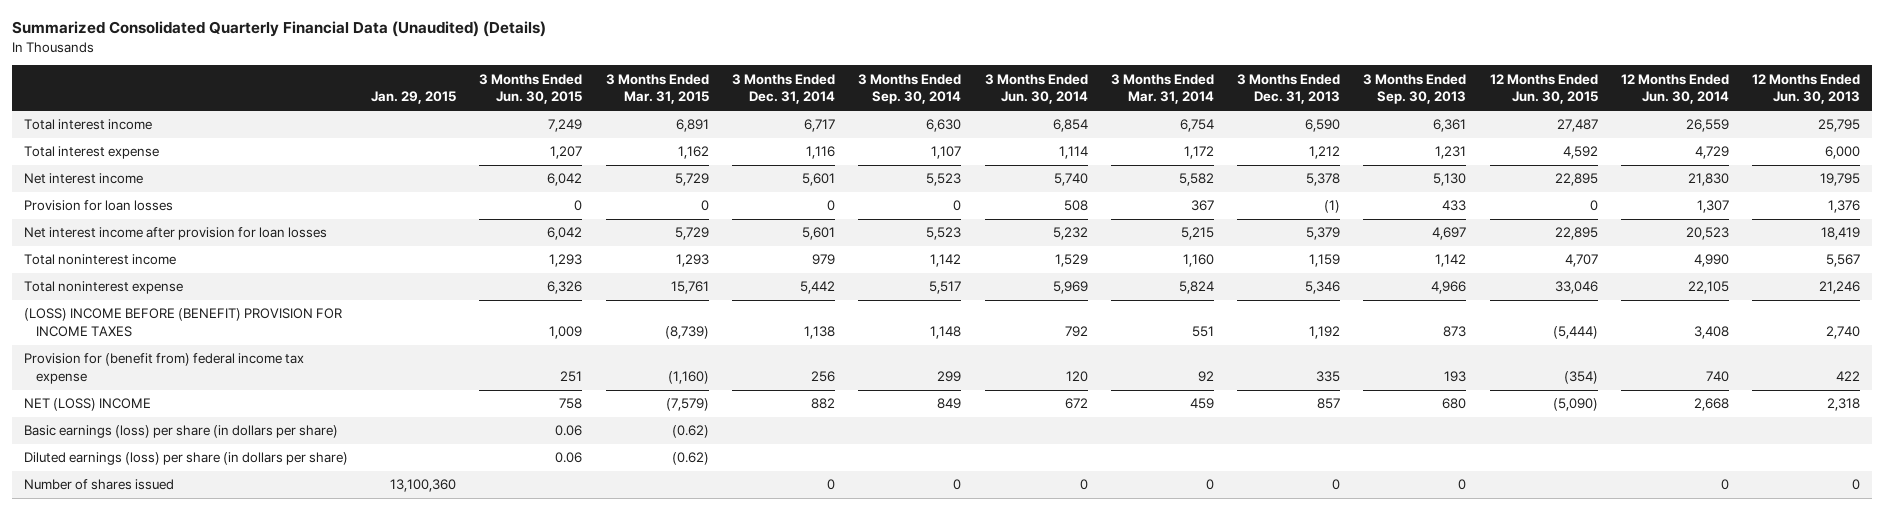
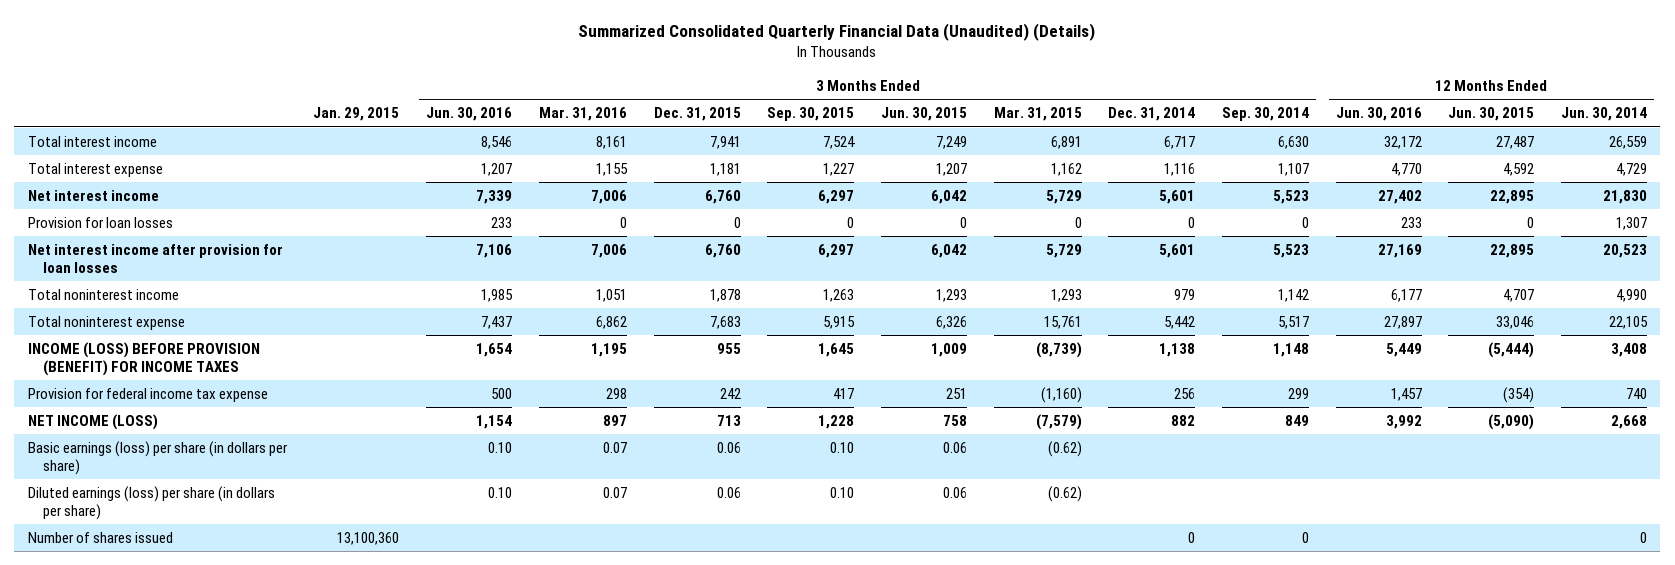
- | Jan. 29, 2015 | 3 Months Ended Jun. 30, 2015 | 3 Months Ended Mar. 31, 2015 | 3 Months Ended Dec. 31, 2014 | 3 Months Ended Sep. 30, 2014 | 3 Months Ended Jun. 30, 2014 | 3 Months Ended Mar. 31, 2014 | 3 Months Ended Dec. 31, 2013 | 3 Months Ended Sep. 30, 2013 | 12 Months Ended Jun. 30, 2015 | 12 Months Ended Jun. 30, 2014 | 12 Months Ended Jun. 30, 2013
+ | Jan. 29, 2015 | 3 Months Ended Jun. 30, 2016 | 3 Months Ended Mar. 31, 2016 | 3 Months Ended Dec. 31, 2015 | 3 Months Ended Sep. 30, 2015 | 3 Months Ended Jun. 30, 2015 | 3 Months Ended Mar. 31, 2015 | 3 Months Ended Dec. 31, 2014 | 3 Months Ended Sep. 30, 2014 | 12 Months Ended Jun. 30, 2016 | 12 Months Ended Jun. 30, 2015 | 12 Months Ended Jun. 30, 2014
- (LOSS) INCOME BEFORE (BENEFIT) PROVISION FOR INCOME TAXES | | 1,009 | (8,739) | 1,138 | 1,148 | 792 | 551 | 1,192 | 873 | (5,444) | 3,408 | 2,740
- Provision for (benefit from) federal income tax expense | | 251 | (1,160) | 256 | 299 | 120 | 92 | 335 | 193 | (354) | 740 | 422
- NET (LOSS) INCOME | | 758 | (7,579) | 882 | 849 | 672 | 459 | 857 | 680 | (5,090) | 2,668 | 2,318
+ INCOME (LOSS) BEFORE PROVISION (BENEFIT) FOR INCOME TAXES | | 1,654 | 1,195 | 955 | 1,645 | 1,009 | (8,739) | 1,138 | 1,148 | 5,449 | (5,444) | 3,408
+ Provision for federal income tax expense | | 500 | 298 | 242 | 417 | 251 | (1,160) | 256 | 299 | 1,457 | (354) | 740
+ NET INCOME (LOSS) | | 1,154 | 897 | 713 | 1,228 | 758 | (7,579) | 882 | 849 | 3,992 | (5,090) | 2,668

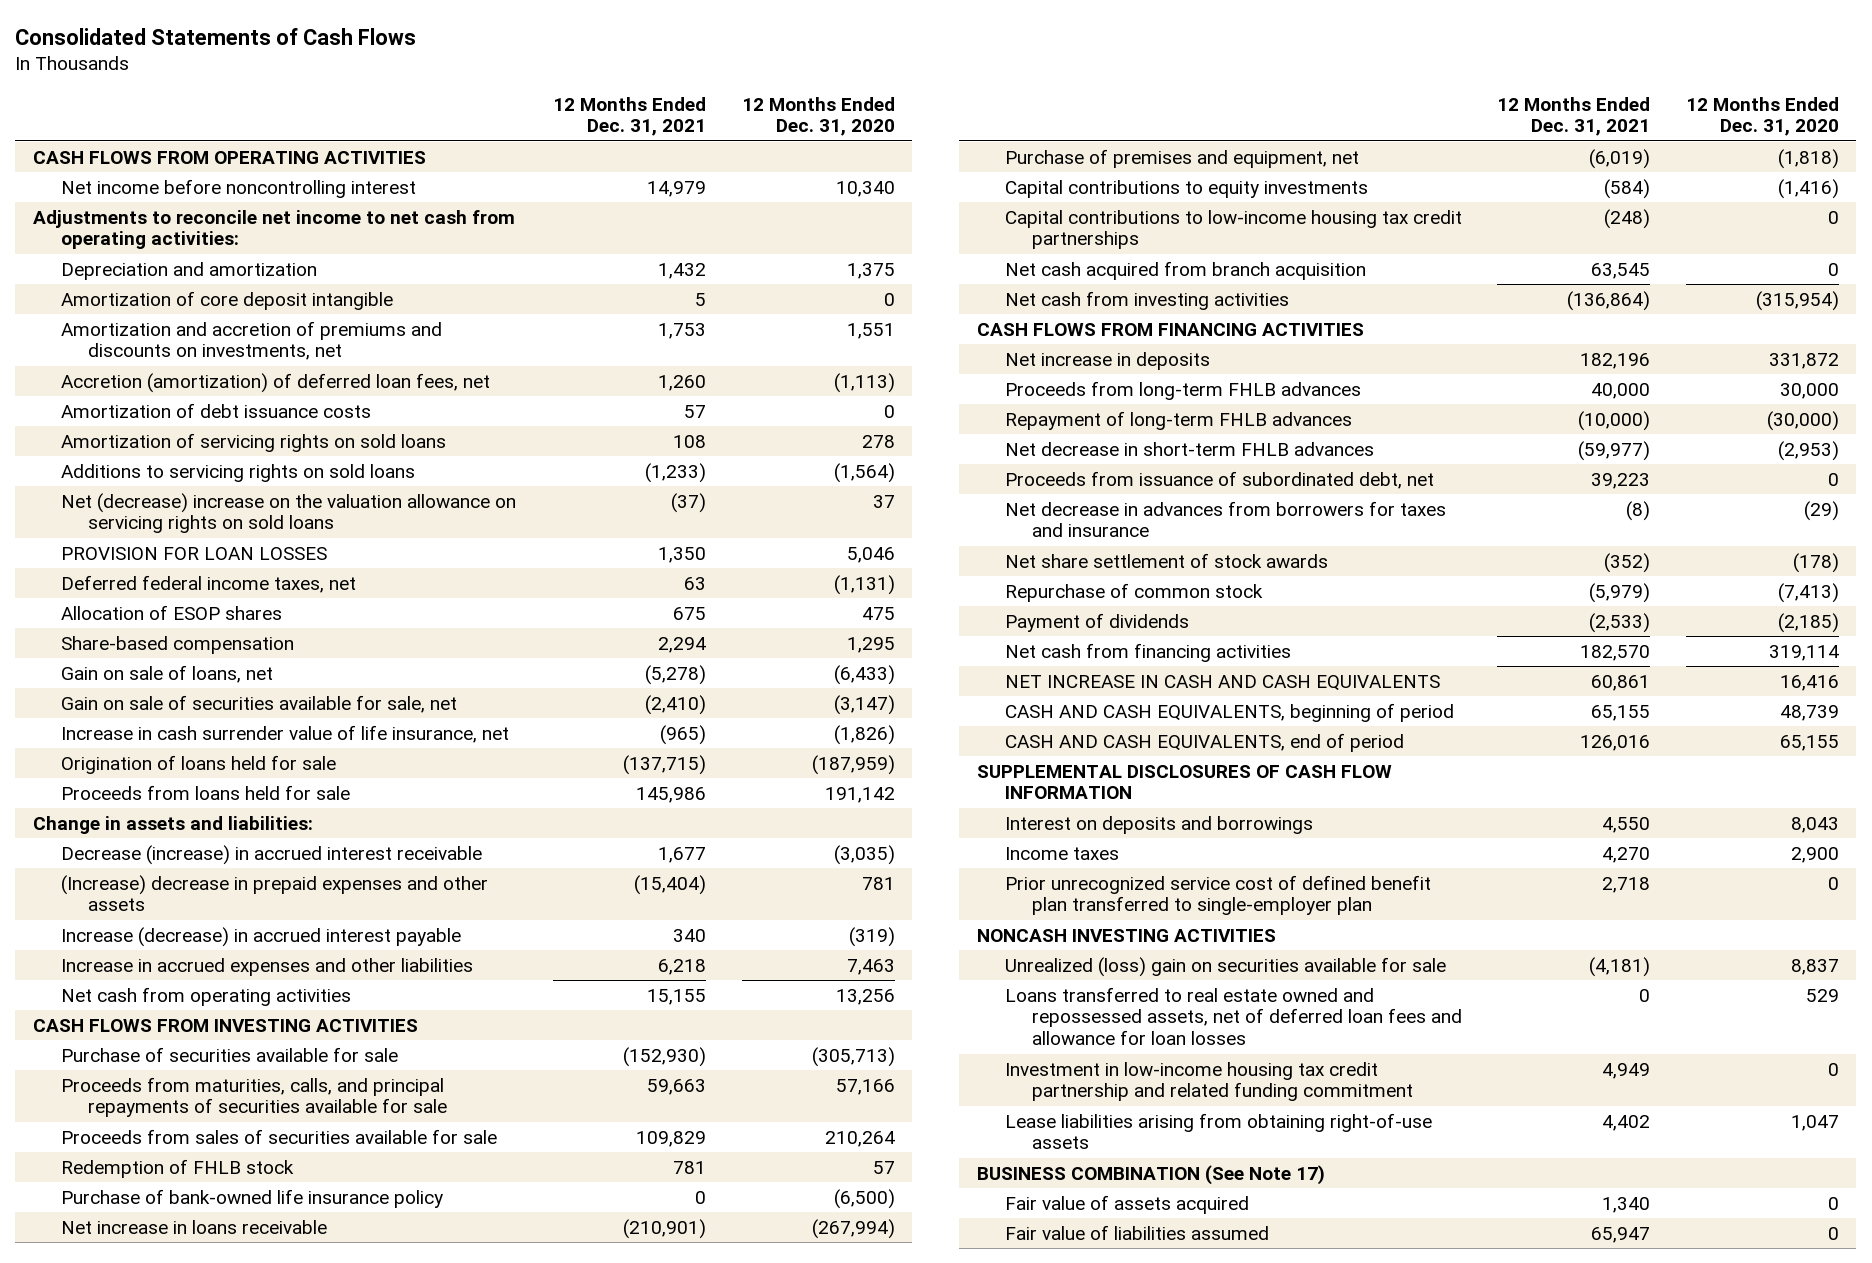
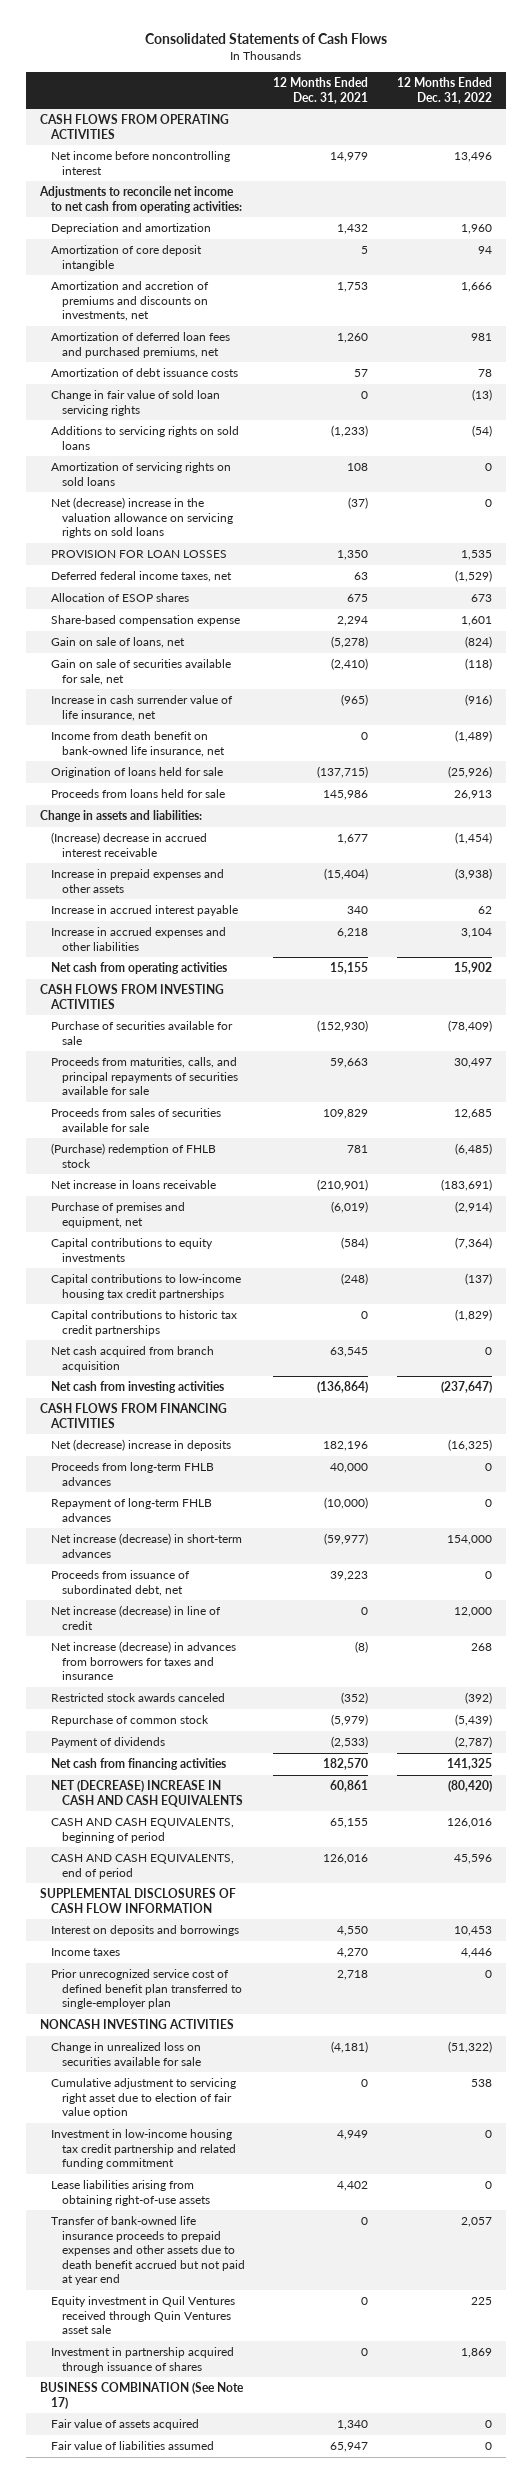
- | 12 Months Ended Dec. 31, 2021 | 12 Months Ended Dec. 31, 2020
+ | 12 Months Ended Dec. 31, 2021 | 12 Months Ended Dec. 31, 2022
- Accretion (amortization) of deferred loan fees, net | 1,260 | (1,113)
+ Amortization of deferred loan fees and purchased premiums, net | 1,260 | 981
+ Change in fair value of sold loan servicing rights | 0 | (13)
- Net (decrease) increase on the valuation allowance on servicing rights on sold loans | (37) | 37
moved down: Amortization of servicing rights on sold loans | 108 | 0
+ Net (decrease) increase in the valuation allowance on servicing rights on sold loans | (37) | 0
- Share-based compensation | 2,294 | 1,295
+ Share-based compensation expense | 2,294 | 1,601
+ Income from death benefit on bank-owned life insurance, net | 0 | (1,489)
- Decrease (increase) in accrued interest receivable | 1,677 | (3,035)
- (Increase) decrease in prepaid expenses and other assets | (15,404) | 781
- Increase (decrease) in accrued interest payable | 340 | (319)
+ (Increase) decrease in accrued interest receivable | 1,677 | (1,454)
+ Increase in prepaid expenses and other assets | (15,404) | (3,938)
+ Increase in accrued interest payable | 340 | 62
- Redemption of FHLB stock | 781 | 57
- Purchase of bank-owned life insurance policy | 0 | (6,500)
+ (Purchase) redemption of FHLB stock | 781 | (6,485)
+ Capital contributions to historic tax credit partnerships | 0 | (1,829)
- Net increase in deposits | 182,196 | 331,872
+ Net (decrease) increase in deposits | 182,196 | (16,325)
- Net decrease in short-term FHLB advances | (59,977) | (2,953)
+ Net increase (decrease) in short-term advances | (59,977) | 154,000
- Net decrease in advances from borrowers for taxes and insurance | (8) | (29)
- Net share settlement of stock awards | (352) | (178)
+ Net increase (decrease) in line of credit | 0 | 12,000
+ Net increase (decrease) in advances from borrowers for taxes and insurance | (8) | 268
+ Restricted stock awards canceled | (352) | (392)
- NET INCREASE IN CASH AND CASH EQUIVALENTS | 60,861 | 16,416
+ NET (DECREASE) INCREASE IN CASH AND CASH EQUIVALENTS | 60,861 | (80,420)
- Unrealized (loss) gain on securities available for sale | (4,181) | 8,837
- Loans transferred to real estate owned and repossessed assets, net of deferred loan fees and allowance for loan losses | 0 | 529
+ Change in unrealized loss on securities available for sale | (4,181) | (51,322)
+ Cumulative adjustment to servicing right asset due to election of fair value option | 0 | 538
+ Transfer of bank-owned life insurance proceeds to prepaid expenses and other assets due to death benefit accrued but not paid at year end | 0 | 2,057
+ Equity investment in Quil Ventures received through Quin Ventures asset sale | 0 | 225
+ Investment in partnership acquired through issuance of shares | 0 | 1,869

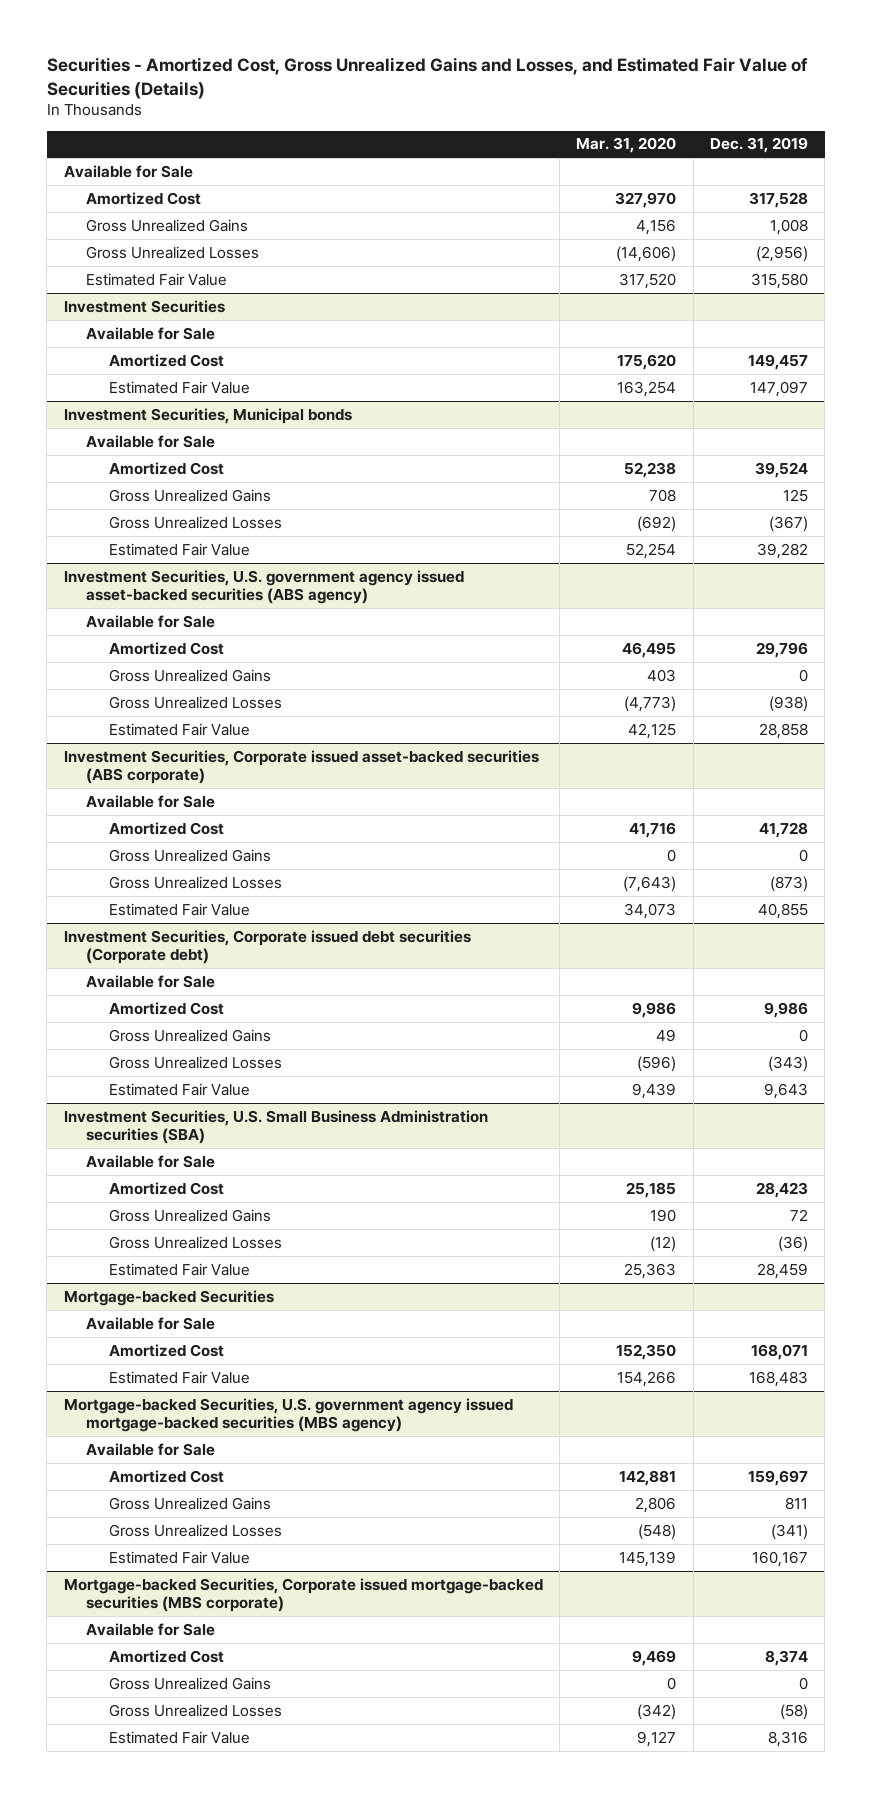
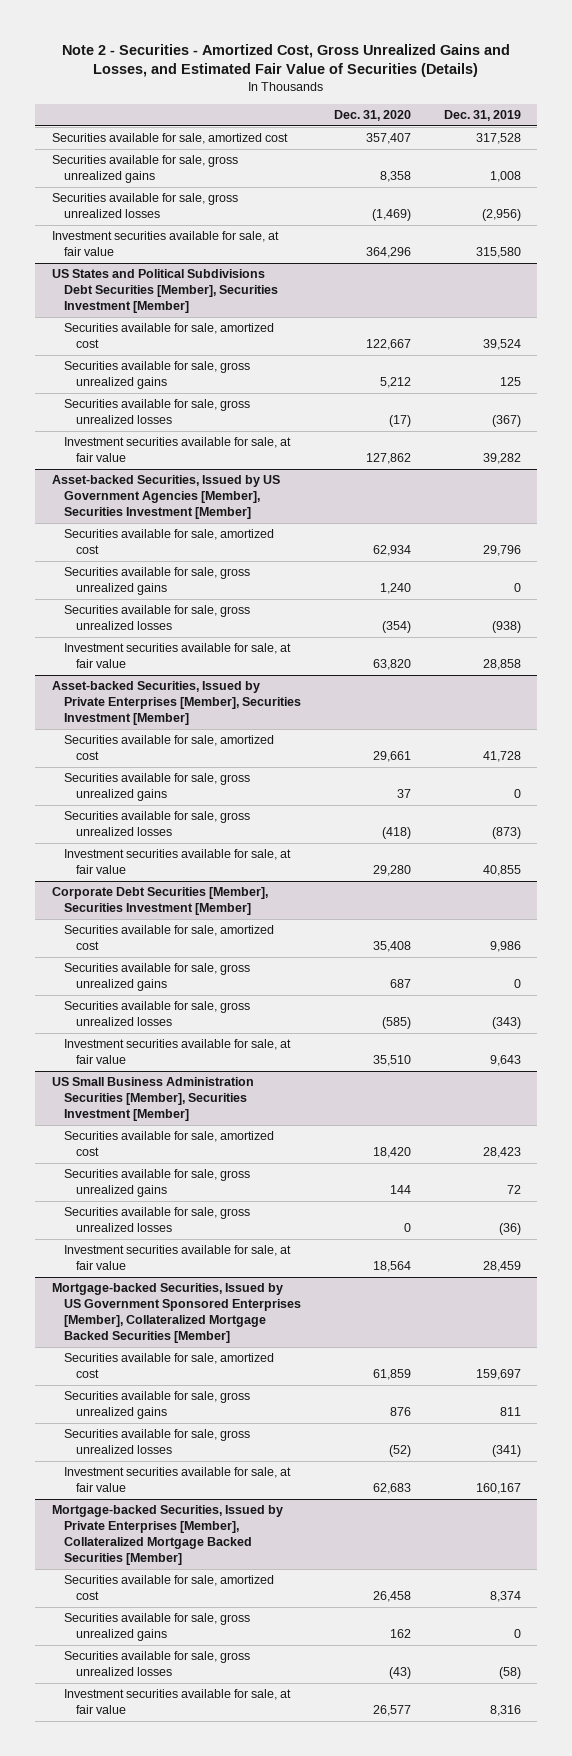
- Securities - Amortized Cost, Gross Unrealized Gains and Losses, and Estimated Fair Value of Securities (Details)
+ Note 2 - Securities - Amortized Cost, Gross Unrealized Gains and Losses, and Estimated Fair Value of Securities (Details)
- | Mar. 31, 2020 | Dec. 31, 2019
+ | Dec. 31, 2020 | Dec. 31, 2019
- Available for Sale
- Amortized Cost | 327,970 | 317,528
- Gross Unrealized Gains | 4,156 | 1,008
- Gross Unrealized Losses | (14,606) | (2,956)
- Estimated Fair Value | 317,520 | 315,580
- Investment Securities
- Available for Sale
- Amortized Cost | 175,620 | 149,457
- Estimated Fair Value | 163,254 | 147,097
- Investment Securities, Municipal bonds
- Available for Sale
- Amortized Cost | 52,238 | 39,524
- Gross Unrealized Gains | 708 | 125
- Gross Unrealized Losses | (692) | (367)
- Estimated Fair Value | 52,254 | 39,282
- Investment Securities, U.S. government agency issued asset-backed securities (ABS agency)
- Available for Sale
- Amortized Cost | 46,495 | 29,796
- Gross Unrealized Gains | 403 | 0
- Gross Unrealized Losses | (4,773) | (938)
- Estimated Fair Value | 42,125 | 28,858
- Investment Securities, Corporate issued asset-backed securities (ABS corporate)
- Available for Sale
- Amortized Cost | 41,716 | 41,728
- Gross Unrealized Gains | 0 | 0
- Gross Unrealized Losses | (7,643) | (873)
- Estimated Fair Value | 34,073 | 40,855
- Investment Securities, Corporate issued debt securities (Corporate debt)
- Available for Sale
- Amortized Cost | 9,986 | 9,986
- Gross Unrealized Gains | 49 | 0
- Gross Unrealized Losses | (596) | (343)
- Estimated Fair Value | 9,439 | 9,643
- Investment Securities, U.S. Small Business Administration securities (SBA)
- Available for Sale
- Amortized Cost | 25,185 | 28,423
- Gross Unrealized Gains | 190 | 72
- Gross Unrealized Losses | (12) | (36)
- Estimated Fair Value | 25,363 | 28,459
- Mortgage-backed Securities
- Available for Sale
- Amortized Cost | 152,350 | 168,071
- Estimated Fair Value | 154,266 | 168,483
- Mortgage-backed Securities, U.S. government agency issued mortgage-backed securities (MBS agency)
- Available for Sale
- Amortized Cost | 142,881 | 159,697
- Gross Unrealized Gains | 2,806 | 811
- Gross Unrealized Losses | (548) | (341)
- Estimated Fair Value | 145,139 | 160,167
- Mortgage-backed Securities, Corporate issued mortgage-backed securities (MBS corporate)
- Available for Sale
- Amortized Cost | 9,469 | 8,374
- Gross Unrealized Gains | 0 | 0
- Gross Unrealized Losses | (342) | (58)
- Estimated Fair Value | 9,127 | 8,316
+ Securities available for sale, amortized cost | 357,407 | 317,528
+ Securities available for sale, gross unrealized gains | 8,358 | 1,008
+ Securities available for sale, gross unrealized losses | (1,469) | (2,956)
+ Investment securities available for sale, at fair value | 364,296 | 315,580
+ US States and Political Subdivisions Debt Securities [Member], Securities Investment [Member]
+ Securities available for sale, amortized cost | 122,667 | 39,524
+ Securities available for sale, gross unrealized gains | 5,212 | 125
+ Securities available for sale, gross unrealized losses | (17) | (367)
+ Investment securities available for sale, at fair value | 127,862 | 39,282
+ Asset-backed Securities, Issued by US Government Agencies [Member], Securities Investment [Member]
+ Securities available for sale, amortized cost | 62,934 | 29,796
+ Securities available for sale, gross unrealized gains | 1,240 | 0
+ Securities available for sale, gross unrealized losses | (354) | (938)
+ Investment securities available for sale, at fair value | 63,820 | 28,858
+ Asset-backed Securities, Issued by Private Enterprises [Member], Securities Investment [Member]
+ Securities available for sale, amortized cost | 29,661 | 41,728
+ Securities available for sale, gross unrealized gains | 37 | 0
+ Securities available for sale, gross unrealized losses | (418) | (873)
+ Investment securities available for sale, at fair value | 29,280 | 40,855
+ Corporate Debt Securities [Member], Securities Investment [Member]
+ Securities available for sale, amortized cost | 35,408 | 9,986
+ Securities available for sale, gross unrealized gains | 687 | 0
+ Securities available for sale, gross unrealized losses | (585) | (343)
+ Investment securities available for sale, at fair value | 35,510 | 9,643
+ US Small Business Administration Securities [Member], Securities Investment [Member]
+ Securities available for sale, amortized cost | 18,420 | 28,423
+ Securities available for sale, gross unrealized gains | 144 | 72
+ Securities available for sale, gross unrealized losses | 0 | (36)
+ Investment securities available for sale, at fair value | 18,564 | 28,459
+ Mortgage-backed Securities, Issued by US Government Sponsored Enterprises [Member], Collateralized Mortgage Backed Securities [Member]
+ Securities available for sale, amortized cost | 61,859 | 159,697
+ Securities available for sale, gross unrealized gains | 876 | 811
+ Securities available for sale, gross unrealized losses | (52) | (341)
+ Investment securities available for sale, at fair value | 62,683 | 160,167
+ Mortgage-backed Securities, Issued by Private Enterprises [Member], Collateralized Mortgage Backed Securities [Member]
+ Securities available for sale, amortized cost | 26,458 | 8,374
+ Securities available for sale, gross unrealized gains | 162 | 0
+ Securities available for sale, gross unrealized losses | (43) | (58)
+ Investment securities available for sale, at fair value | 26,577 | 8,316

